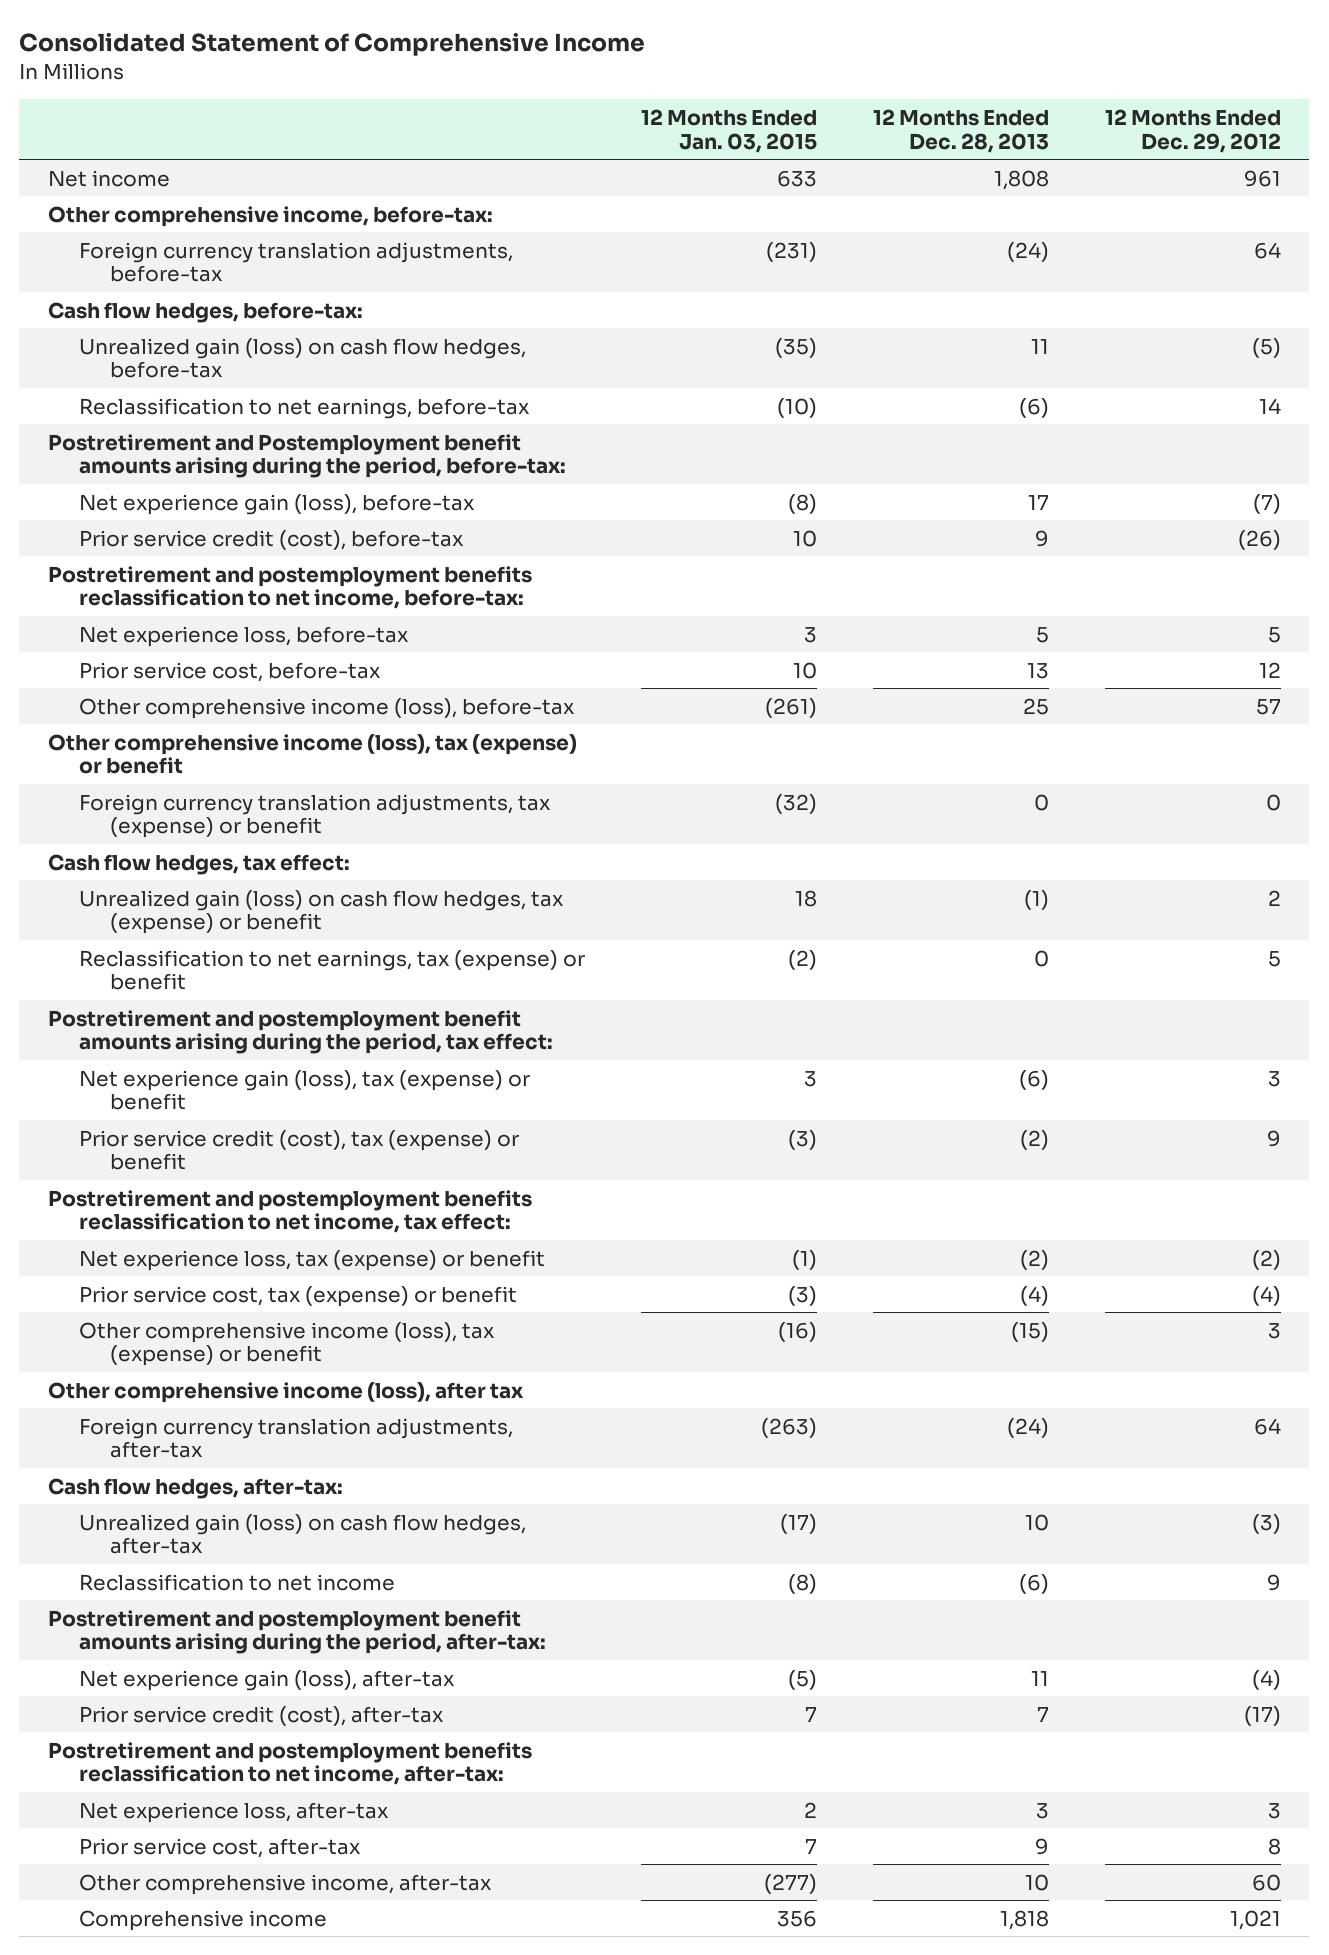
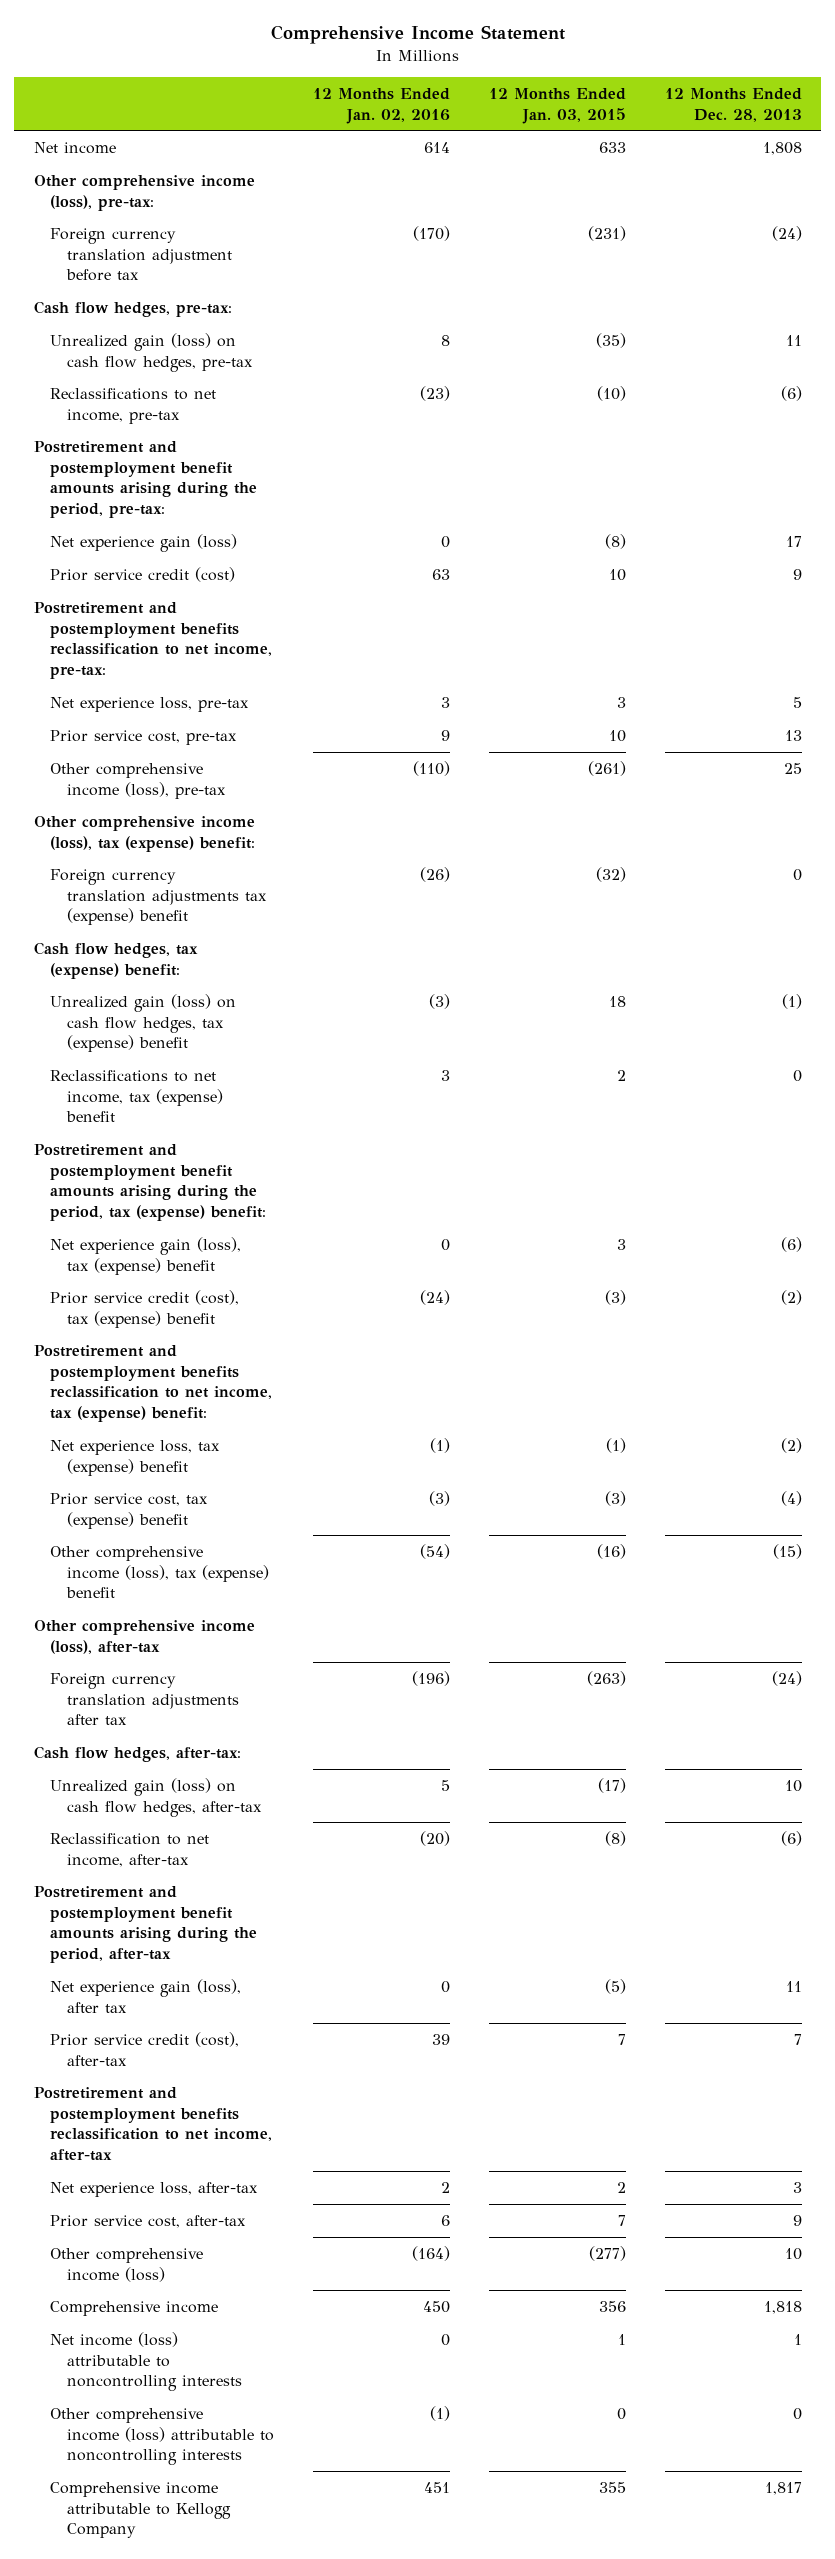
- Consolidated Statement of Comprehensive Income
+ Comprehensive Income Statement
- | 12 Months Ended Jan. 03, 2015 | 12 Months Ended Dec. 28, 2013 | 12 Months Ended Dec. 29, 2012
+ | 12 Months Ended Jan. 02, 2016 | 12 Months Ended Jan. 03, 2015 | 12 Months Ended Dec. 28, 2013
- Other comprehensive income, before-tax:
- Foreign currency translation adjustments, before-tax | (231) | (24) | 64
- Cash flow hedges, before-tax:
- Unrealized gain (loss) on cash flow hedges, before-tax | (35) | 11 | (5)
- Reclassification to net earnings, before-tax | (10) | (6) | 14
- Postretirement and Postemployment benefit amounts arising during the period, before-tax:
- Net experience gain (loss), before-tax | (8) | 17 | (7)
- Prior service credit (cost), before-tax | 10 | 9 | (26)
- Postretirement and postemployment benefits reclassification to net income, before-tax:
- Net experience loss, before-tax | 3 | 5 | 5
- Prior service cost, before-tax | 10 | 13 | 12
- Other comprehensive income (loss), before-tax | (261) | 25 | 57
- Other comprehensive income (loss), tax (expense) or benefit
- Foreign currency translation adjustments, tax (expense) or benefit | (32) | 0 | 0
- Cash flow hedges, tax effect:
- Unrealized gain (loss) on cash flow hedges, tax (expense) or benefit | 18 | (1) | 2
- Reclassification to net earnings, tax (expense) or benefit | (2) | 0 | 5
- Postretirement and postemployment benefit amounts arising during the period, tax effect:
- Net experience gain (loss), tax (expense) or benefit | 3 | (6) | 3
- Prior service credit (cost), tax (expense) or benefit | (3) | (2) | 9
- Postretirement and postemployment benefits reclassification to net income, tax effect:
- Net experience loss, tax (expense) or benefit | (1) | (2) | (2)
- Prior service cost, tax (expense) or benefit | (3) | (4) | (4)
- Other comprehensive income (loss), tax (expense) or benefit | (16) | (15) | 3
- Other comprehensive income (loss), after tax
- Foreign currency translation adjustments, after-tax | (263) | (24) | 64
+ Other comprehensive income (loss), pre-tax:
+ Foreign currency translation adjustment before tax | (170) | (231) | (24)
+ Cash flow hedges, pre-tax:
+ Unrealized gain (loss) on cash flow hedges, pre-tax | 8 | (35) | 11
+ Reclassifications to net income, pre-tax | (23) | (10) | (6)
+ Postretirement and postemployment benefit amounts arising during the period, pre-tax:
+ Net experience gain (loss) | 0 | (8) | 17
+ Prior service credit (cost) | 63 | 10 | 9
+ Postretirement and postemployment benefits reclassification to net income, pre-tax:
+ Net experience loss, pre-tax | 3 | 3 | 5
+ Prior service cost, pre-tax | 9 | 10 | 13
+ Other comprehensive income (loss), pre-tax | (110) | (261) | 25
+ Other comprehensive income (loss), tax (expense) benefit:
+ Foreign currency translation adjustments tax (expense) benefit | (26) | (32) | 0
+ Cash flow hedges, tax (expense) benefit:
+ Unrealized gain (loss) on cash flow hedges, tax (expense) benefit | (3) | 18 | (1)
+ Reclassifications to net income, tax (expense) benefit | 3 | 2 | 0
+ Postretirement and postemployment benefit amounts arising during the period, tax (expense) benefit:
+ Net experience gain (loss), tax (expense) benefit | 0 | 3 | (6)
+ Prior service credit (cost), tax (expense) benefit | (24) | (3) | (2)
+ Postretirement and postemployment benefits reclassification to net income, tax (expense) benefit:
+ Net experience loss, tax (expense) benefit | (1) | (1) | (2)
+ Prior service cost, tax (expense) benefit | (3) | (3) | (4)
+ Other comprehensive income (loss), tax (expense) benefit | (54) | (16) | (15)
+ Other comprehensive income (loss), after-tax
+ Foreign currency translation adjustments after tax | (196) | (263) | (24)
- Reclassification to net income | (8) | (6) | 9
- Postretirement and postemployment benefit amounts arising during the period, after-tax:
- Net experience gain (loss), after-tax | (5) | 11 | (4)
+ Reclassification to net income, after-tax | (20) | (8) | (6)
+ Postretirement and postemployment benefit amounts arising during the period, after-tax
+ Net experience gain (loss), after tax | 0 | (5) | 11
- Postretirement and postemployment benefits reclassification to net income, after-tax:
+ Postretirement and postemployment benefits reclassification to net income, after-tax
- Other comprehensive income, after-tax | (277) | 10 | 60
+ Other comprehensive income (loss) | (164) | (277) | 10
+ Net income (loss) attributable to noncontrolling interests | 0 | 1 | 1
+ Other comprehensive income (loss) attributable to noncontrolling interests | (1) | 0 | 0
+ Comprehensive income attributable to Kellogg Company | 451 | 355 | 1,817

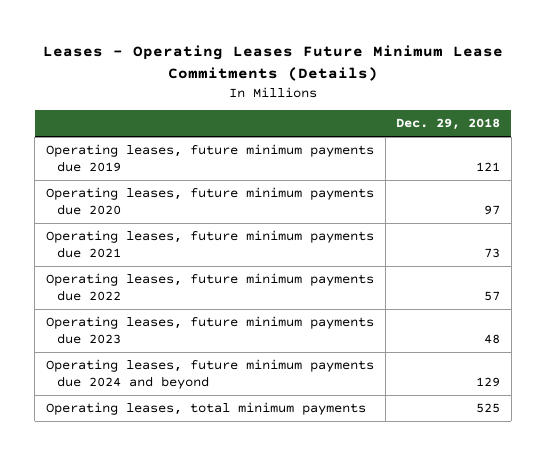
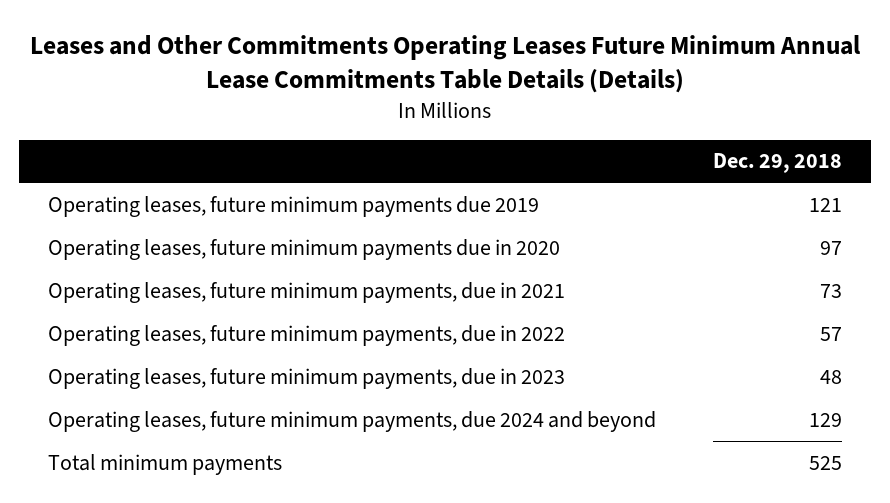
- Leases - Operating Leases Future Minimum Lease Commitments (Details)
+ Leases and Other Commitments Operating Leases Future Minimum Annual Lease Commitments Table Details (Details)
- Operating leases, future minimum payments due 2020 | 97
- Operating leases, future minimum payments due 2021 | 73
- Operating leases, future minimum payments due 2022 | 57
- Operating leases, future minimum payments due 2023 | 48
- Operating leases, future minimum payments due 2024 and beyond | 129
- Operating leases, total minimum payments | 525
+ Operating leases, future minimum payments due in 2020 | 97
+ Operating leases, future minimum payments, due in 2021 | 73
+ Operating leases, future minimum payments, due in 2022 | 57
+ Operating leases, future minimum payments, due in 2023 | 48
+ Operating leases, future minimum payments, due 2024 and beyond | 129
+ Total minimum payments | 525

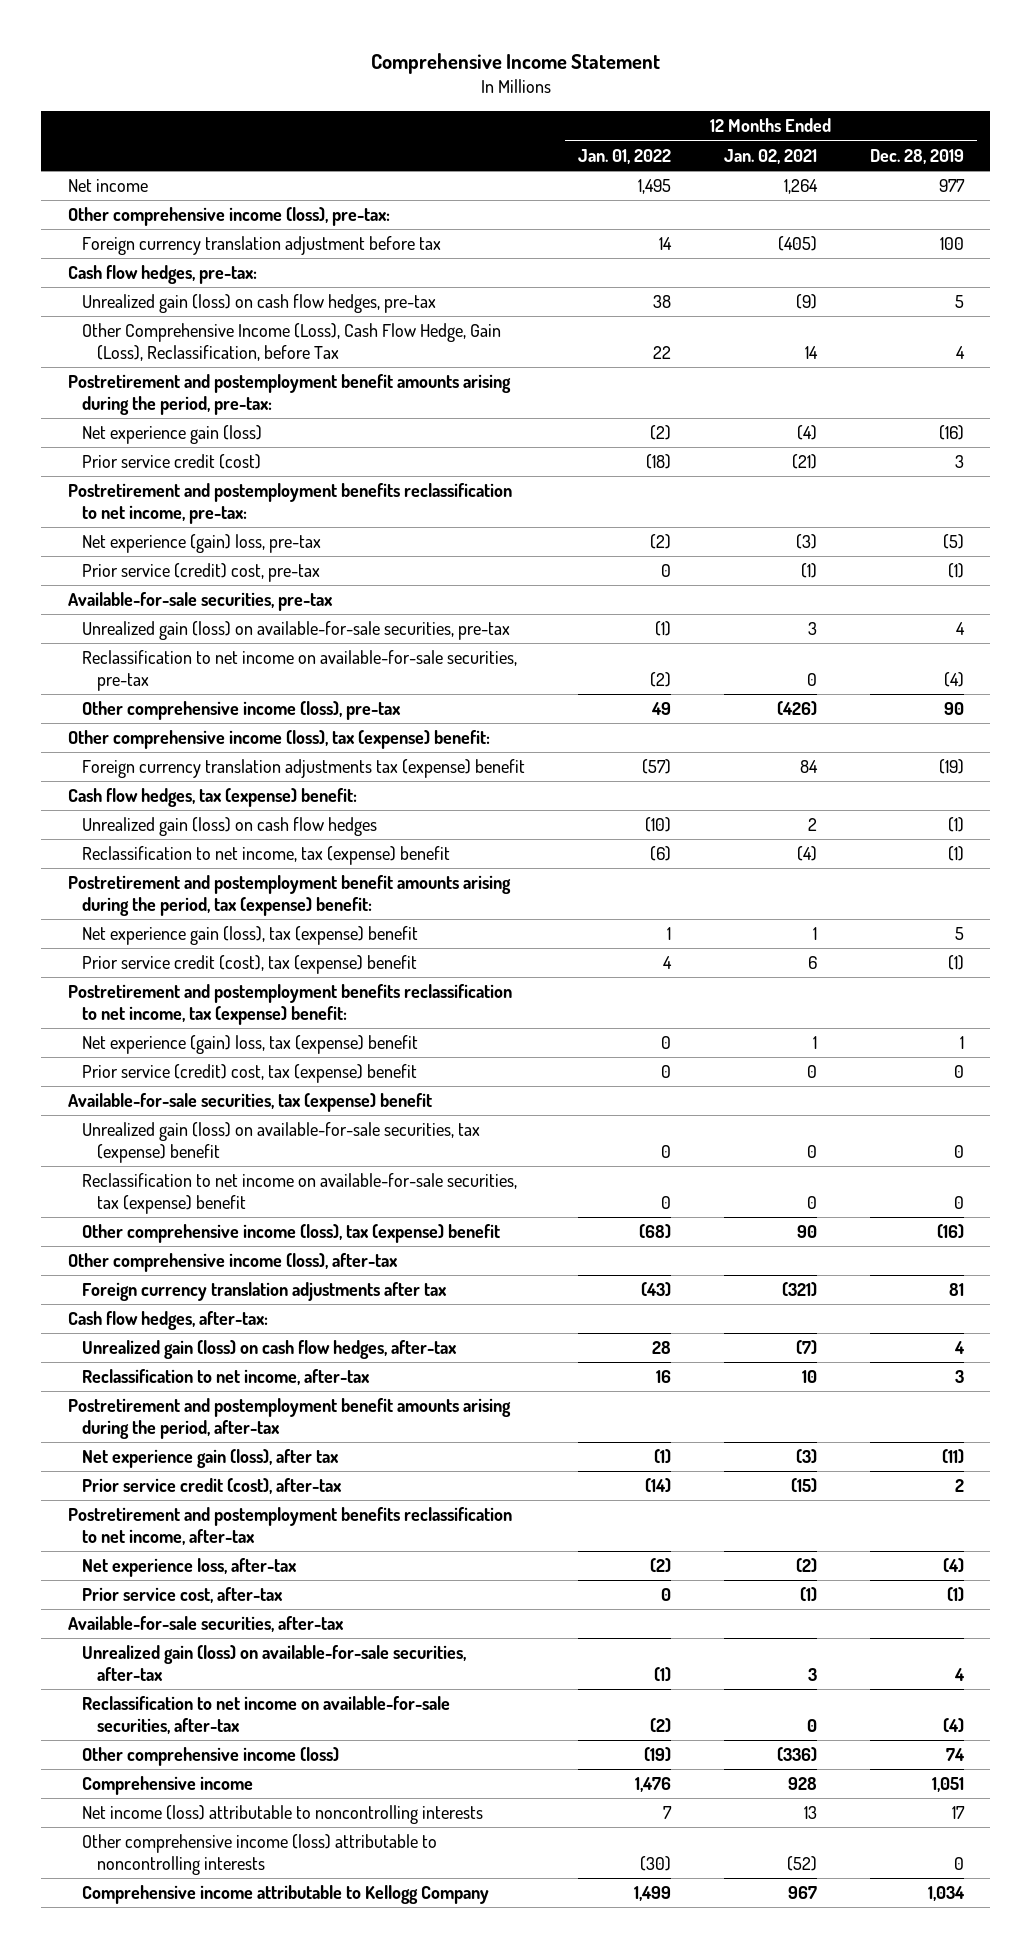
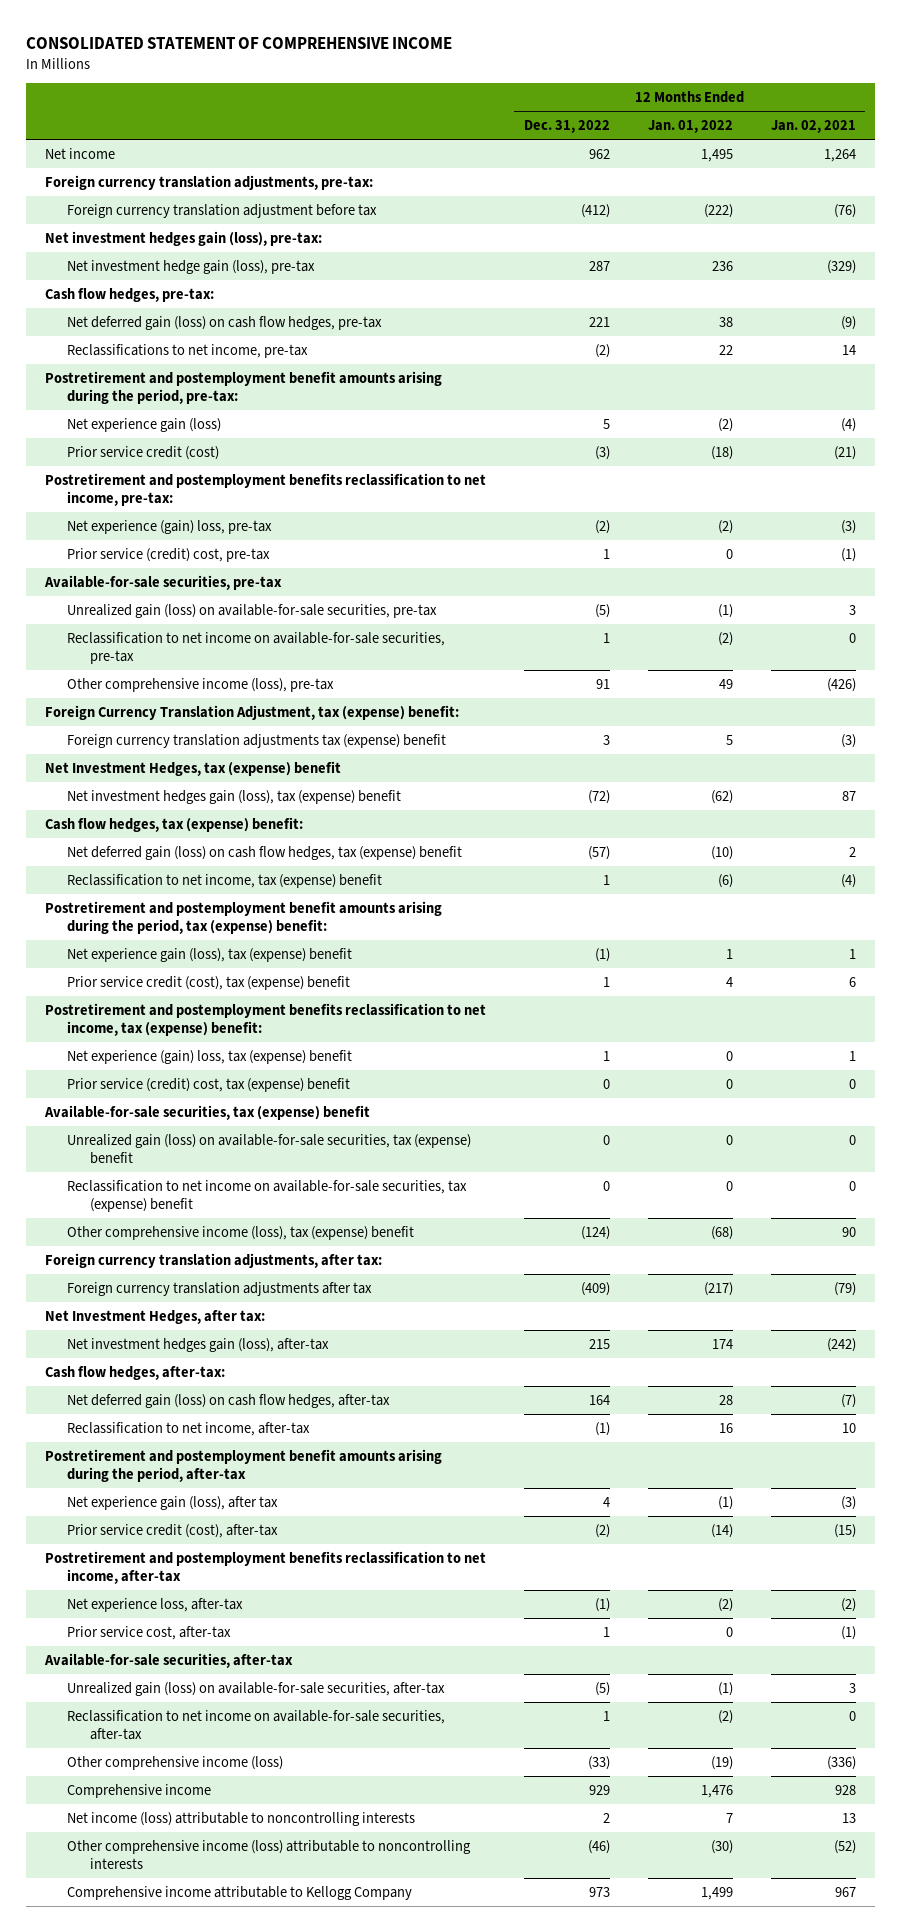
- Comprehensive Income Statement
+ CONSOLIDATED STATEMENT OF COMPREHENSIVE INCOME
- | 12 Months Ended Jan. 01, 2022 | 12 Months Ended Jan. 02, 2021 | 12 Months Ended Dec. 28, 2019
+ | 12 Months Ended Dec. 31, 2022 | 12 Months Ended Jan. 01, 2022 | 12 Months Ended Jan. 02, 2021
- Other comprehensive income (loss), pre-tax:
- Foreign currency translation adjustment before tax | 14 | (405) | 100
+ Foreign currency translation adjustments, pre-tax:
+ Foreign currency translation adjustment before tax | (412) | (222) | (76)
+ Net investment hedges gain (loss), pre-tax:
+ Net investment hedge gain (loss), pre-tax | 287 | 236 | (329)
- Unrealized gain (loss) on cash flow hedges, pre-tax | 38 | (9) | 5
- Other Comprehensive Income (Loss), Cash Flow Hedge, Gain (Loss), Reclassification, before Tax | 22 | 14 | 4
+ Net deferred gain (loss) on cash flow hedges, pre-tax | 221 | 38 | (9)
+ Reclassifications to net income, pre-tax | (2) | 22 | 14
- Other comprehensive income (loss), tax (expense) benefit:
- Foreign currency translation adjustments tax (expense) benefit | (57) | 84 | (19)
+ Foreign Currency Translation Adjustment, tax (expense) benefit:
+ Foreign currency translation adjustments tax (expense) benefit | 3 | 5 | (3)
+ Net Investment Hedges, tax (expense) benefit
+ Net investment hedges gain (loss), tax (expense) benefit | (72) | (62) | 87
- Unrealized gain (loss) on cash flow hedges | (10) | 2 | (1)
+ Net deferred gain (loss) on cash flow hedges, tax (expense) benefit | (57) | (10) | 2
- Other comprehensive income (loss), after-tax
- Foreign currency translation adjustments after tax | (43) | (321) | 81
+ Foreign currency translation adjustments, after tax:
+ Foreign currency translation adjustments after tax | (409) | (217) | (79)
+ Net Investment Hedges, after tax:
+ Net investment hedges gain (loss), after-tax | 215 | 174 | (242)
- Unrealized gain (loss) on cash flow hedges, after-tax | 28 | (7) | 4
+ Net deferred gain (loss) on cash flow hedges, after-tax | 164 | 28 | (7)

